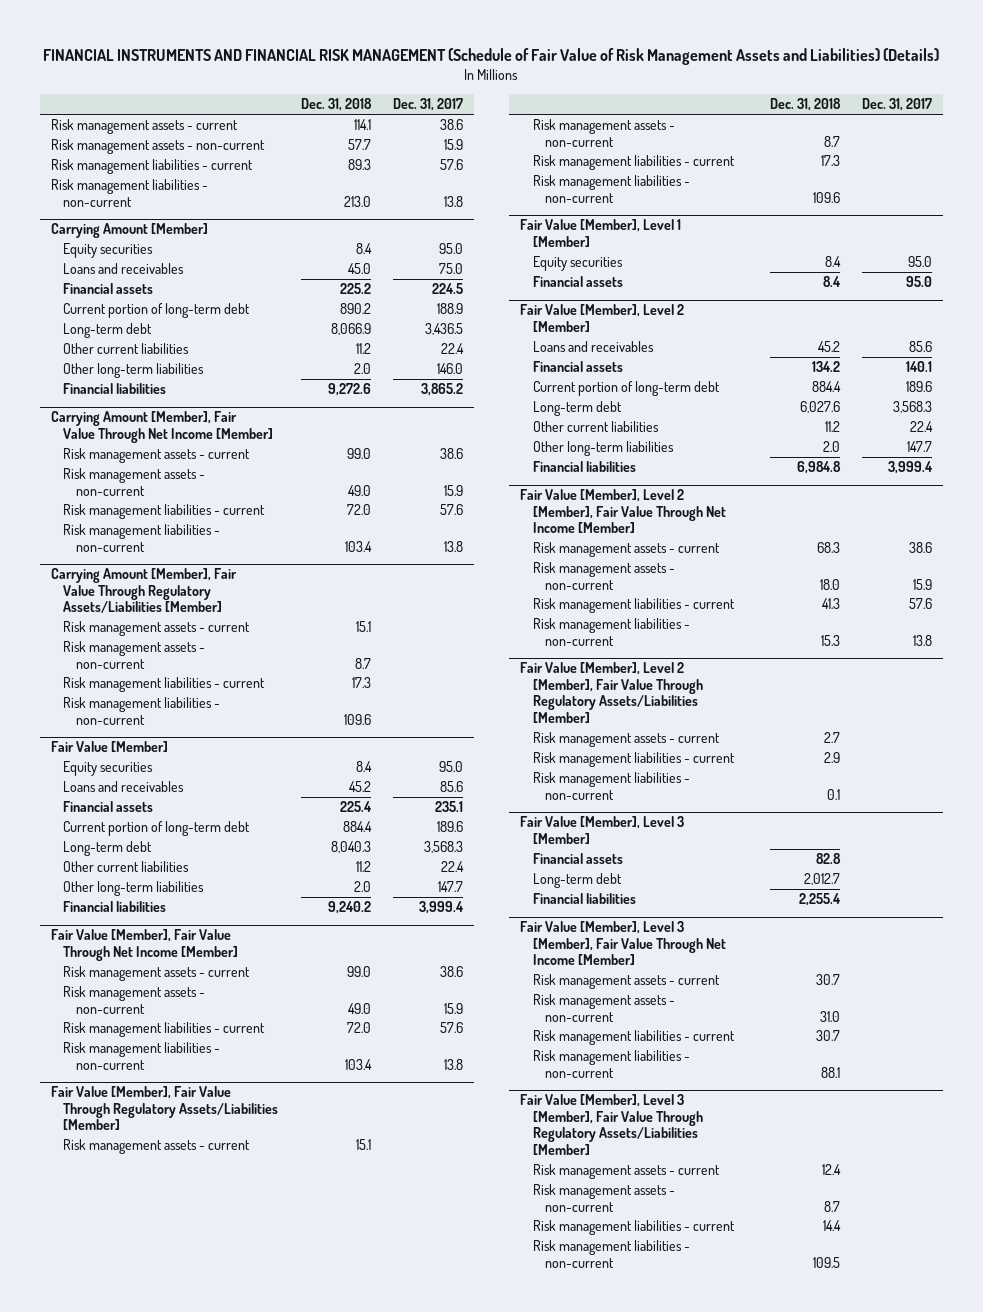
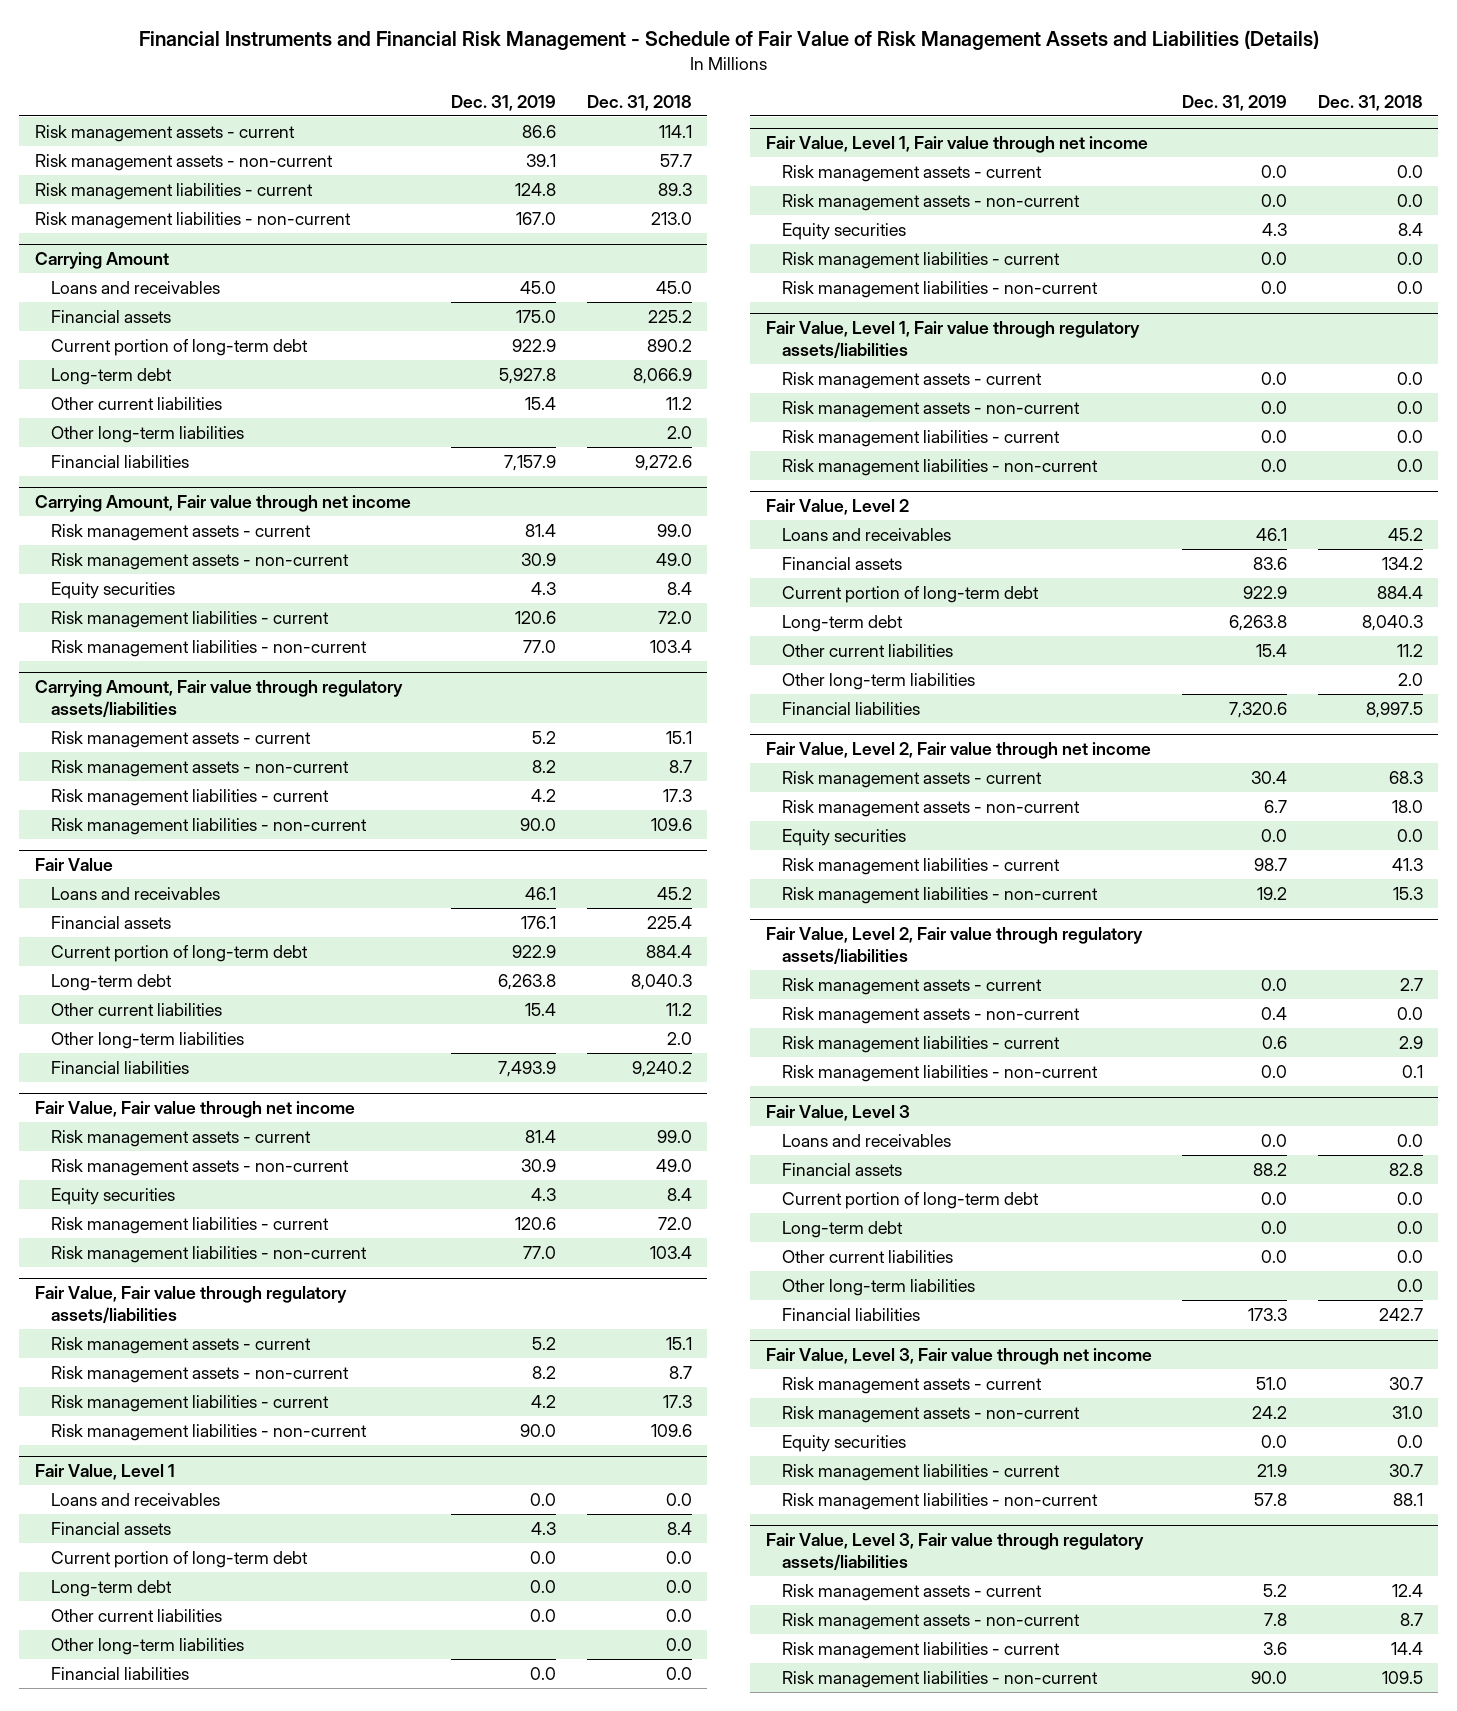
- FINANCIAL INSTRUMENTS AND FINANCIAL RISK MANAGEMENT (Schedule of Fair Value of Risk Management Assets and Liabilities) (Details)
+ Financial Instruments and Financial Risk Management - Schedule of Fair Value of Risk Management Assets and Liabilities (Details)
- | Dec. 31, 2018 | Dec. 31, 2017
+ | Dec. 31, 2019 | Dec. 31, 2018
- Carrying Amount [Member]
- Equity securities | 8.4 | 95.0
+ Carrying Amount
- Carrying Amount [Member], Fair Value Through Net Income [Member]
+ Carrying Amount, Fair value through net income
+ Equity securities | 4.3 | 8.4
- Carrying Amount [Member], Fair Value Through Regulatory Assets/Liabilities [Member]
+ Carrying Amount, Fair value through regulatory assets/liabilities
- Fair Value [Member]
- Equity securities | 8.4 | 95.0
+ Fair Value
- Fair Value [Member], Fair Value Through Net Income [Member]
+ Fair Value, Fair value through net income
+ Equity securities | 4.3 | 8.4
- Fair Value [Member], Fair Value Through Regulatory Assets/Liabilities [Member]
+ Fair Value, Fair value through regulatory assets/liabilities
- Fair Value [Member], Level 1 [Member]
- Equity securities | 8.4 | 95.0
+ Fair Value, Level 1
+ Loans and receivables | 0.0 | 0.0
- Fair Value [Member], Level 2 [Member]
+ Current portion of long-term debt | 0.0 | 0.0
+ Long-term debt | 0.0 | 0.0
+ Other current liabilities | 0.0 | 0.0
+ Other long-term liabilities | | 0.0
+ Financial liabilities | 0.0 | 0.0
+ Fair Value, Level 1, Fair value through net income
+ Risk management assets - current | 0.0 | 0.0
+ Risk management assets - non-current | 0.0 | 0.0
+ Equity securities | 4.3 | 8.4
+ Risk management liabilities - current | 0.0 | 0.0
+ Risk management liabilities - non-current | 0.0 | 0.0
+ Fair Value, Level 1, Fair value through regulatory assets/liabilities
+ Risk management assets - current | 0.0 | 0.0
+ Risk management assets - non-current | 0.0 | 0.0
+ Risk management liabilities - current | 0.0 | 0.0
+ Risk management liabilities - non-current | 0.0 | 0.0
+ Fair Value, Level 2
- Long-term debt | 6,027.6 | 3,568.3
+ Long-term debt | 6,263.8 | 8,040.3
- Financial liabilities | 6,984.8 | 3,999.4
- Fair Value [Member], Level 2 [Member], Fair Value Through Net Income [Member]
+ Financial liabilities | 7,320.6 | 8,997.5
+ Fair Value, Level 2, Fair value through net income
+ Equity securities | 0.0 | 0.0
- Fair Value [Member], Level 2 [Member], Fair Value Through Regulatory Assets/Liabilities [Member]
+ Fair Value, Level 2, Fair value through regulatory assets/liabilities
+ Risk management assets - non-current | 0.4 | 0.0
- Fair Value [Member], Level 3 [Member]
+ Fair Value, Level 3
+ Loans and receivables | 0.0 | 0.0
- Long-term debt | 2,012.7 |
- Financial liabilities | 2,255.4 |
- Fair Value [Member], Level 3 [Member], Fair Value Through Net Income [Member]
+ Current portion of long-term debt | 0.0 | 0.0
+ Long-term debt | 0.0 | 0.0
+ Other current liabilities | 0.0 | 0.0
+ Other long-term liabilities | | 0.0
+ Financial liabilities | 173.3 | 242.7
+ Fair Value, Level 3, Fair value through net income
+ Equity securities | 0.0 | 0.0
- Fair Value [Member], Level 3 [Member], Fair Value Through Regulatory Assets/Liabilities [Member]
+ Fair Value, Level 3, Fair value through regulatory assets/liabilities

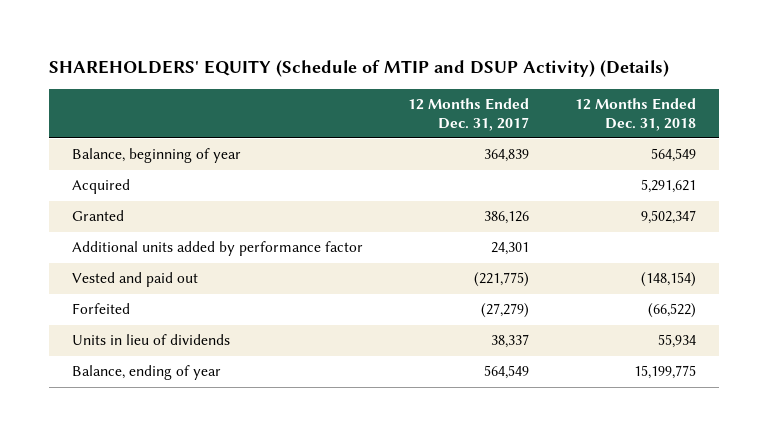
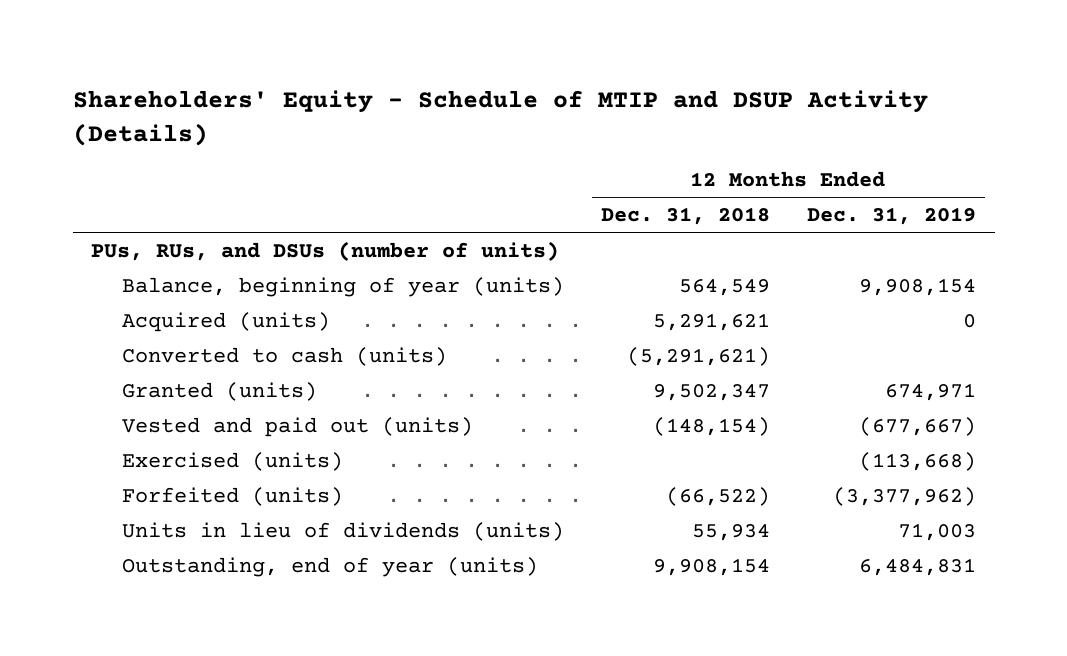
- SHAREHOLDERS' EQUITY (Schedule of MTIP and DSUP Activity) (Details)
+ Shareholders' Equity - Schedule of MTIP and DSUP Activity (Details)
- | 12 Months Ended Dec. 31, 2017 | 12 Months Ended Dec. 31, 2018
+ | 12 Months Ended Dec. 31, 2018 | 12 Months Ended Dec. 31, 2019
- Balance, beginning of year | 364,839 | 564,549
- Acquired | | 5,291,621
- Granted | 386,126 | 9,502,347
- Additional units added by performance factor | 24,301 |
- Vested and paid out | (221,775) | (148,154)
- Forfeited | (27,279) | (66,522)
- Units in lieu of dividends | 38,337 | 55,934
- Balance, ending of year | 564,549 | 15,199,775
+ PUs, RUs, and DSUs (number of units)
+ Balance, beginning of year (units) | 564,549 | 9,908,154
+ Acquired (units) | 5,291,621 | 0
+ Converted to cash (units) | (5,291,621) |
+ Granted (units) | 9,502,347 | 674,971
+ Vested and paid out (units) | (148,154) | (677,667)
+ Exercised (units) | | (113,668)
+ Forfeited (units) | (66,522) | (3,377,962)
+ Units in lieu of dividends (units) | 55,934 | 71,003
+ Outstanding, end of year (units) | 9,908,154 | 6,484,831

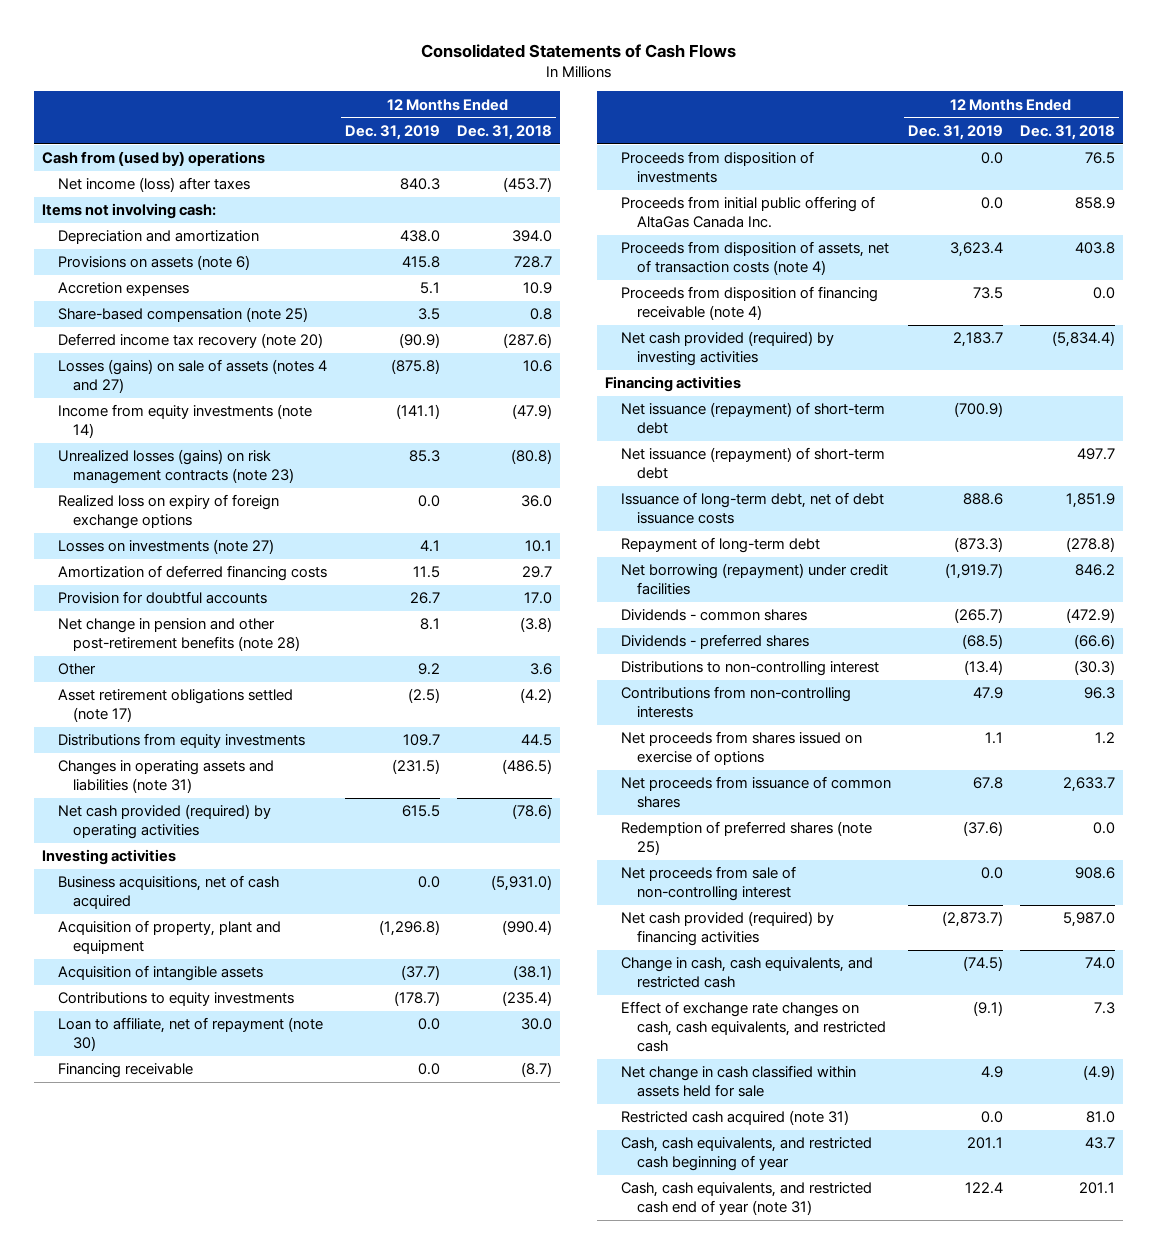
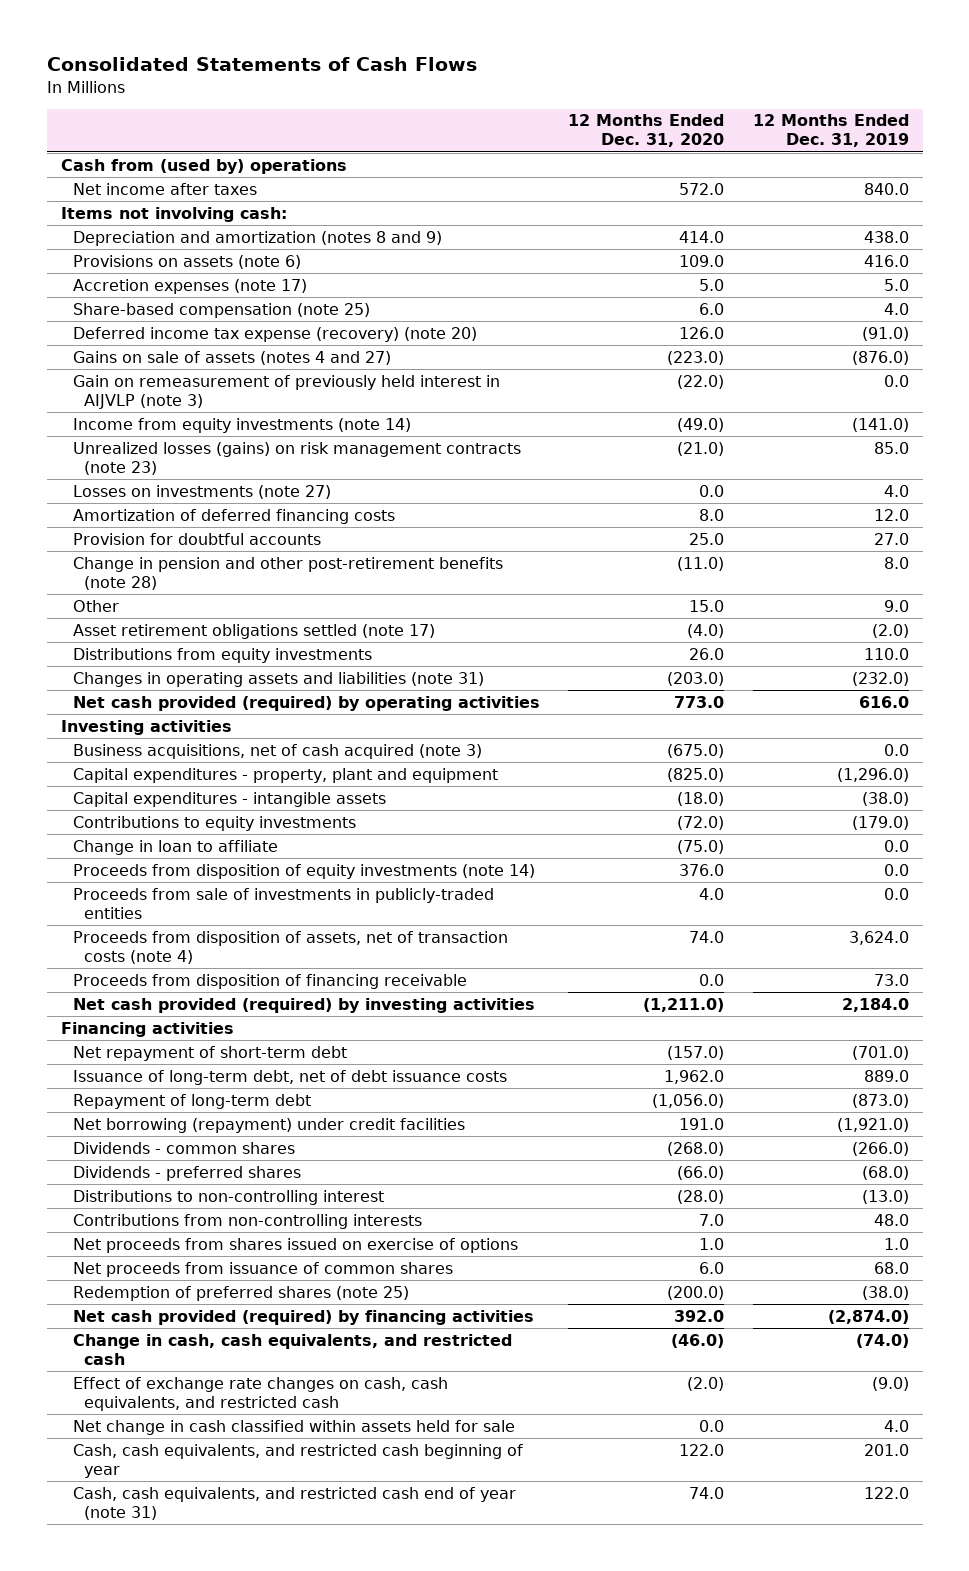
- | 12 Months Ended Dec. 31, 2019 | 12 Months Ended Dec. 31, 2018
+ | 12 Months Ended Dec. 31, 2020 | 12 Months Ended Dec. 31, 2019
- Net income (loss) after taxes | 840.3 | (453.7)
+ Net income after taxes | 572.0 | 840.0
- Depreciation and amortization | 438.0 | 394.0
- Provisions on assets (note 6) | 415.8 | 728.7
- Accretion expenses | 5.1 | 10.9
- Share-based compensation (note 25) | 3.5 | 0.8
- Deferred income tax recovery (note 20) | (90.9) | (287.6)
- Losses (gains) on sale of assets (notes 4 and 27) | (875.8) | 10.6
- Income from equity investments (note 14) | (141.1) | (47.9)
- Unrealized losses (gains) on risk management contracts (note 23) | 85.3 | (80.8)
- Realized loss on expiry of foreign exchange options | 0.0 | 36.0
- Losses on investments (note 27) | 4.1 | 10.1
- Amortization of deferred financing costs | 11.5 | 29.7
- Provision for doubtful accounts | 26.7 | 17.0
- Net change in pension and other post-retirement benefits (note 28) | 8.1 | (3.8)
- Other | 9.2 | 3.6
- Asset retirement obligations settled (note 17) | (2.5) | (4.2)
- Distributions from equity investments | 109.7 | 44.5
- Changes in operating assets and liabilities (note 31) | (231.5) | (486.5)
- Net cash provided (required) by operating activities | 615.5 | (78.6)
+ Depreciation and amortization (notes 8 and 9) | 414.0 | 438.0
+ Provisions on assets (note 6) | 109.0 | 416.0
+ Accretion expenses (note 17) | 5.0 | 5.0
+ Share-based compensation (note 25) | 6.0 | 4.0
+ Deferred income tax expense (recovery) (note 20) | 126.0 | (91.0)
+ Gains on sale of assets (notes 4 and 27) | (223.0) | (876.0)
+ Gain on remeasurement of previously held interest in AIJVLP (note 3) | (22.0) | 0.0
+ Income from equity investments (note 14) | (49.0) | (141.0)
+ Unrealized losses (gains) on risk management contracts (note 23) | (21.0) | 85.0
+ Losses on investments (note 27) | 0.0 | 4.0
+ Amortization of deferred financing costs | 8.0 | 12.0
+ Provision for doubtful accounts | 25.0 | 27.0
+ Change in pension and other post-retirement benefits (note 28) | (11.0) | 8.0
+ Other | 15.0 | 9.0
+ Asset retirement obligations settled (note 17) | (4.0) | (2.0)
+ Distributions from equity investments | 26.0 | 110.0
+ Changes in operating assets and liabilities (note 31) | (203.0) | (232.0)
+ Net cash provided (required) by operating activities | 773.0 | 616.0
- Business acquisitions, net of cash acquired | 0.0 | (5,931.0)
- Acquisition of property, plant and equipment | (1,296.8) | (990.4)
- Acquisition of intangible assets | (37.7) | (38.1)
- Contributions to equity investments | (178.7) | (235.4)
- Loan to affiliate, net of repayment (note 30) | 0.0 | 30.0
- Financing receivable | 0.0 | (8.7)
- Proceeds from disposition of investments | 0.0 | 76.5
- Proceeds from initial public offering of AltaGas Canada Inc. | 0.0 | 858.9
- Proceeds from disposition of assets, net of transaction costs (note 4) | 3,623.4 | 403.8
- Proceeds from disposition of financing receivable (note 4) | 73.5 | 0.0
- Net cash provided (required) by investing activities | 2,183.7 | (5,834.4)
+ Business acquisitions, net of cash acquired (note 3) | (675.0) | 0.0
+ Capital expenditures - property, plant and equipment | (825.0) | (1,296.0)
+ Capital expenditures - intangible assets | (18.0) | (38.0)
+ Contributions to equity investments | (72.0) | (179.0)
+ Change in loan to affiliate | (75.0) | 0.0
+ Proceeds from disposition of equity investments (note 14) | 376.0 | 0.0
+ Proceeds from sale of investments in publicly-traded entities | 4.0 | 0.0
+ Proceeds from disposition of assets, net of transaction costs (note 4) | 74.0 | 3,624.0
+ Proceeds from disposition of financing receivable | 0.0 | 73.0
+ Net cash provided (required) by investing activities | (1,211.0) | 2,184.0
- Net issuance (repayment) of short-term debt | (700.9) |
- Net issuance (repayment) of short-term debt | | 497.7
- Issuance of long-term debt, net of debt issuance costs | 888.6 | 1,851.9
- Repayment of long-term debt | (873.3) | (278.8)
- Net borrowing (repayment) under credit facilities | (1,919.7) | 846.2
- Dividends - common shares | (265.7) | (472.9)
- Dividends - preferred shares | (68.5) | (66.6)
- Distributions to non-controlling interest | (13.4) | (30.3)
- Contributions from non-controlling interests | 47.9 | 96.3
- Net proceeds from shares issued on exercise of options | 1.1 | 1.2
- Net proceeds from issuance of common shares | 67.8 | 2,633.7
- Redemption of preferred shares (note 25) | (37.6) | 0.0
- Net proceeds from sale of non-controlling interest | 0.0 | 908.6
- Net cash provided (required) by financing activities | (2,873.7) | 5,987.0
- Change in cash, cash equivalents, and restricted cash | (74.5) | 74.0
- Effect of exchange rate changes on cash, cash equivalents, and restricted cash | (9.1) | 7.3
- Net change in cash classified within assets held for sale | 4.9 | (4.9)
- Restricted cash acquired (note 31) | 0.0 | 81.0
- Cash, cash equivalents, and restricted cash beginning of year | 201.1 | 43.7
- Cash, cash equivalents, and restricted cash end of year (note 31) | 122.4 | 201.1
+ Net repayment of short-term debt | (157.0) | (701.0)
+ Issuance of long-term debt, net of debt issuance costs | 1,962.0 | 889.0
+ Repayment of long-term debt | (1,056.0) | (873.0)
+ Net borrowing (repayment) under credit facilities | 191.0 | (1,921.0)
+ Dividends - common shares | (268.0) | (266.0)
+ Dividends - preferred shares | (66.0) | (68.0)
+ Distributions to non-controlling interest | (28.0) | (13.0)
+ Contributions from non-controlling interests | 7.0 | 48.0
+ Net proceeds from shares issued on exercise of options | 1.0 | 1.0
+ Net proceeds from issuance of common shares | 6.0 | 68.0
+ Redemption of preferred shares (note 25) | (200.0) | (38.0)
+ Net cash provided (required) by financing activities | 392.0 | (2,874.0)
+ Change in cash, cash equivalents, and restricted cash | (46.0) | (74.0)
+ Effect of exchange rate changes on cash, cash equivalents, and restricted cash | (2.0) | (9.0)
+ Net change in cash classified within assets held for sale | 0.0 | 4.0
+ Cash, cash equivalents, and restricted cash beginning of year | 122.0 | 201.0
+ Cash, cash equivalents, and restricted cash end of year (note 31) | 74.0 | 122.0

